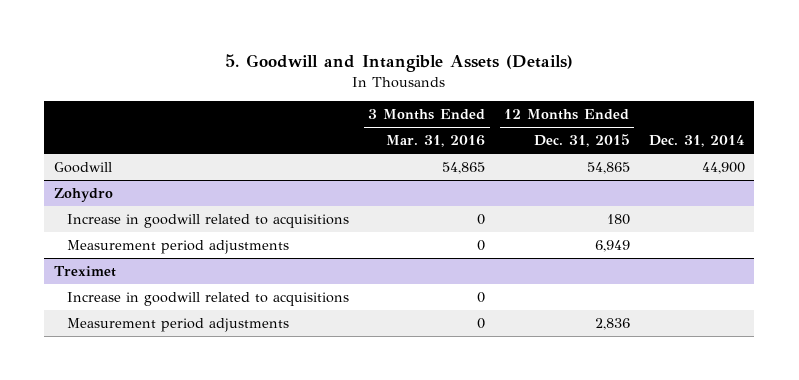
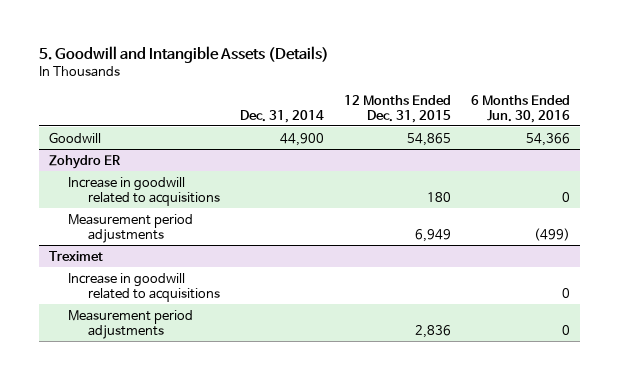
- | 3 Months Ended Mar. 31, 2016 | 12 Months Ended Dec. 31, 2015 | Dec. 31, 2014
+ | Dec. 31, 2014 | 12 Months Ended Dec. 31, 2015 | 6 Months Ended Jun. 30, 2016
- Zohydro
+ Zohydro ER

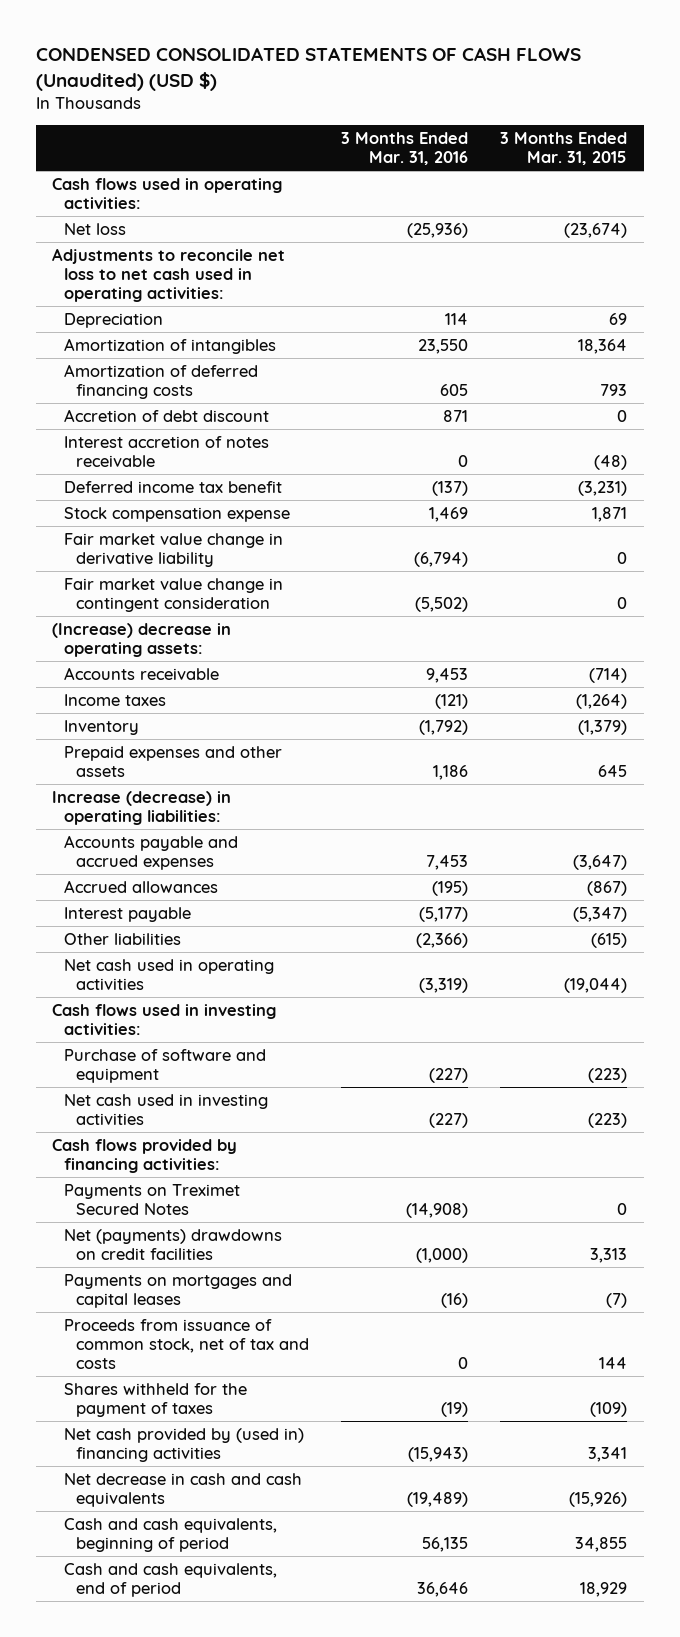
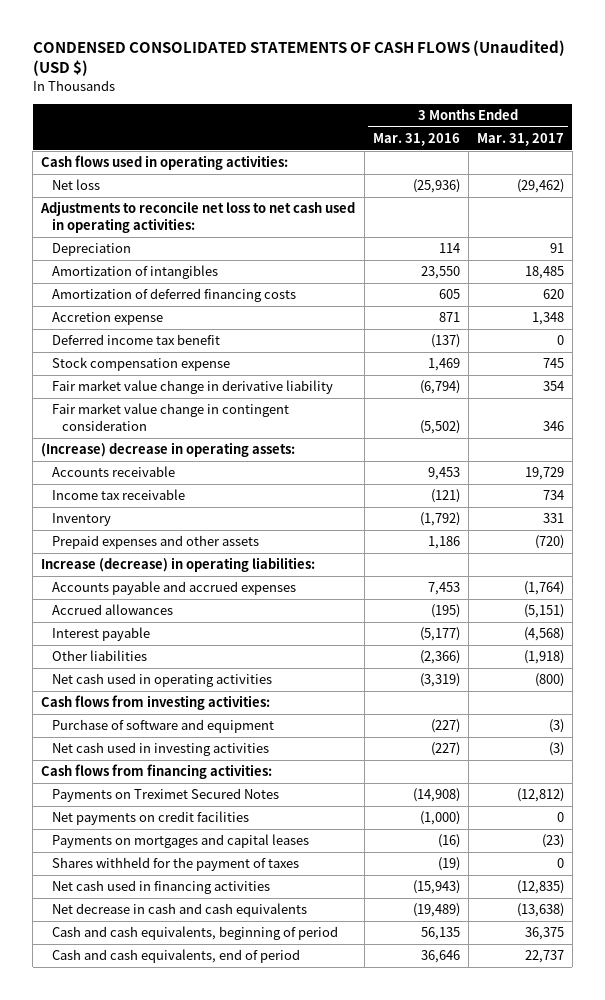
- | 3 Months Ended Mar. 31, 2016 | 3 Months Ended Mar. 31, 2015
+ | 3 Months Ended Mar. 31, 2016 | 3 Months Ended Mar. 31, 2017
- Accretion of debt discount | 871 | 0
- Interest accretion of notes receivable | 0 | (48)
+ Accretion expense | 871 | 1,348
- Income taxes | (121) | (1,264)
+ Income tax receivable | (121) | 734
- Cash flows used in investing activities:
+ Cash flows from investing activities:
- Cash flows provided by financing activities:
+ Cash flows from financing activities:
- Net (payments) drawdowns on credit facilities | (1,000) | 3,313
+ Net payments on credit facilities | (1,000) | 0
- Proceeds from issuance of common stock, net of tax and costs | 0 | 144
- Net cash provided by (used in) financing activities | (15,943) | 3,341
+ Net cash used in financing activities | (15,943) | (12,835)

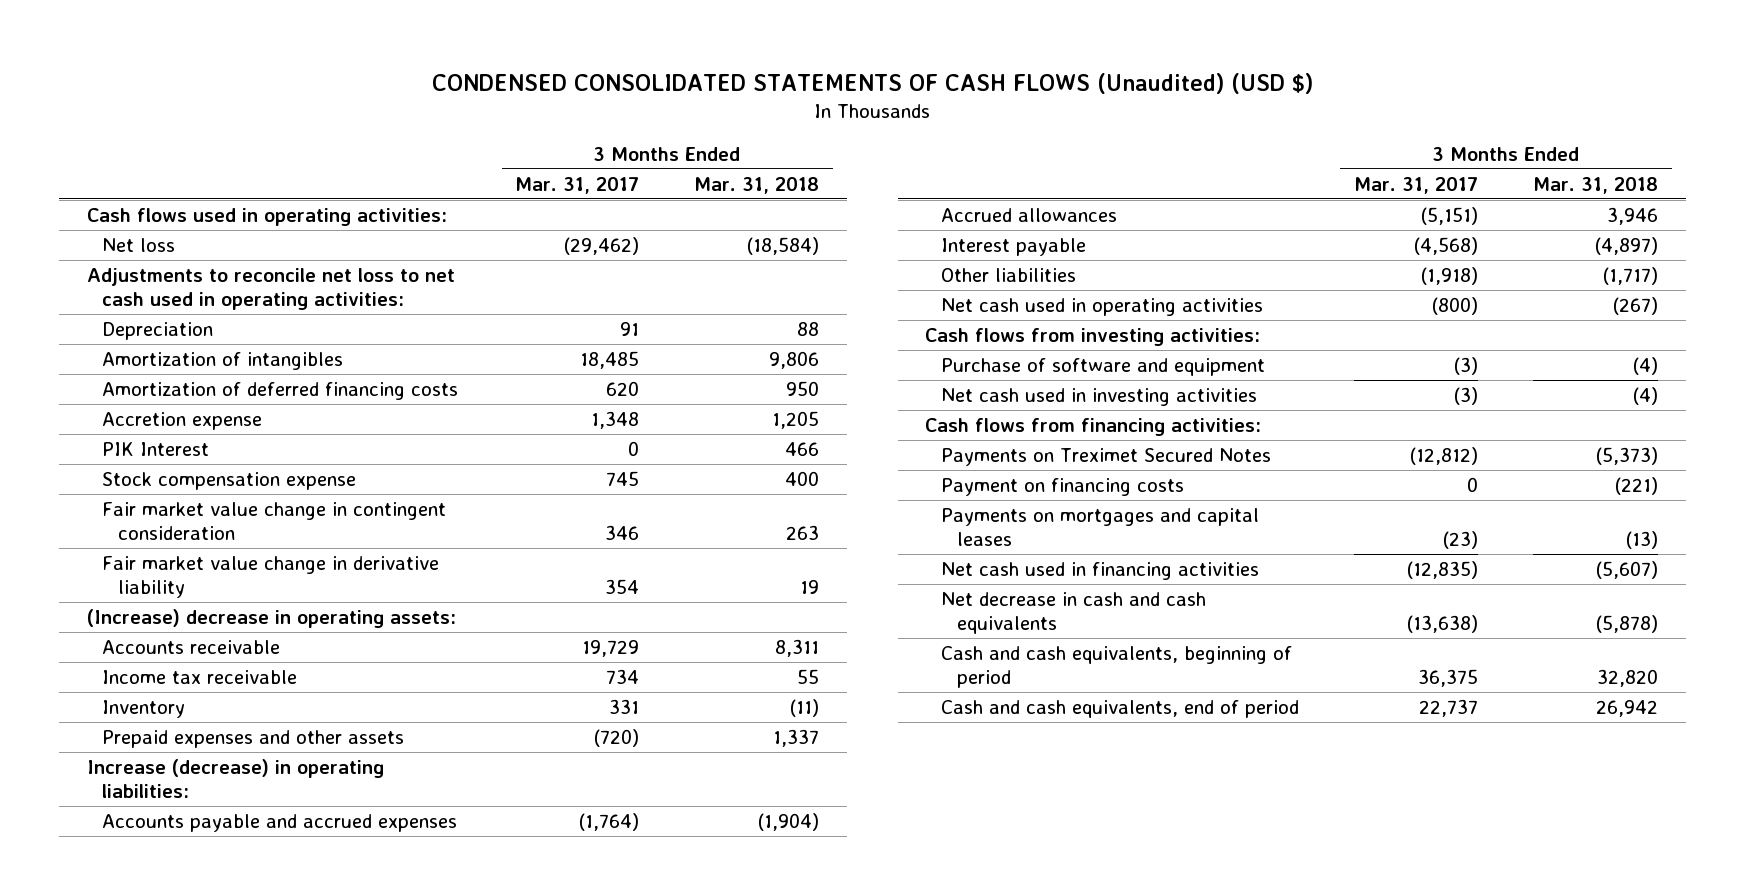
- | 3 Months Ended Mar. 31, 2016 | 3 Months Ended Mar. 31, 2017
+ | 3 Months Ended Mar. 31, 2017 | 3 Months Ended Mar. 31, 2018
- Deferred income tax benefit | (137) | 0
+ PIK Interest | 0 | 466
moved down: Fair market value change in derivative liability | 354 | 19
- Net payments on credit facilities | (1,000) | 0
+ Payment on financing costs | 0 | (221)
- Shares withheld for the payment of taxes | (19) | 0

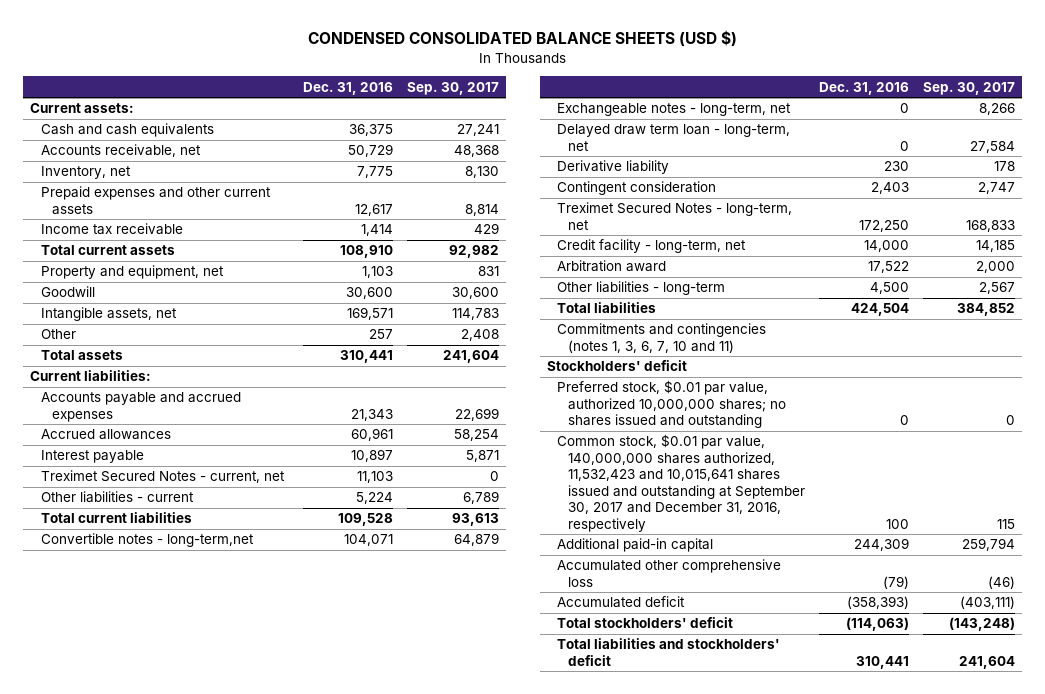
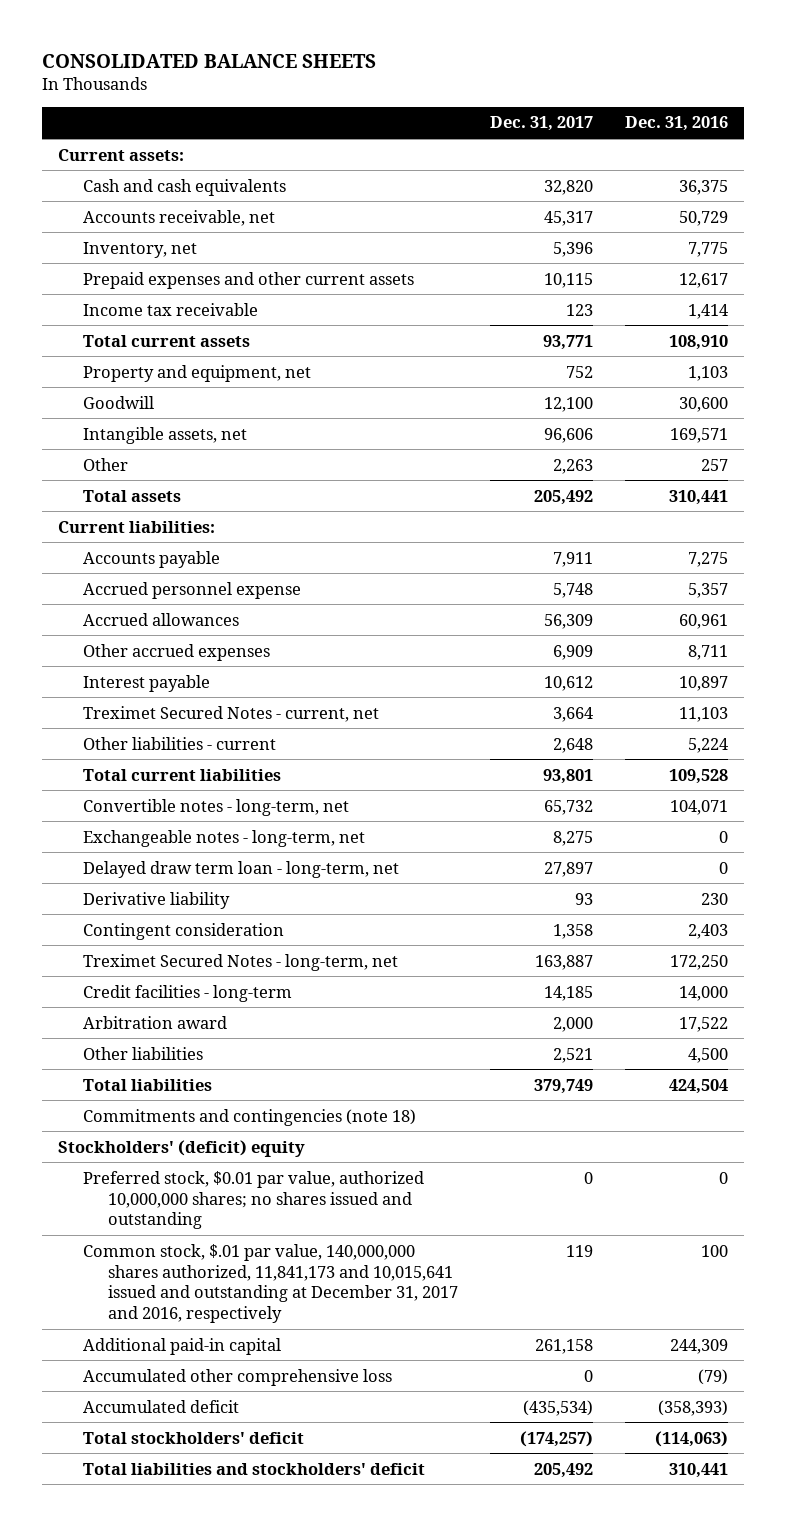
- CONDENSED CONSOLIDATED BALANCE SHEETS (USD $)
+ CONSOLIDATED BALANCE SHEETS
- | Dec. 31, 2016 | Sep. 30, 2017
+ | Dec. 31, 2017 | Dec. 31, 2016
- Accounts payable and accrued expenses | 21,343 | 22,699
+ Accounts payable | 7,911 | 7,275
+ Accrued personnel expense | 5,748 | 5,357
+ Other accrued expenses | 6,909 | 8,711
- Convertible notes - long-term,net | 104,071 | 64,879
+ Convertible notes - long-term, net | 65,732 | 104,071
- Credit facility - long-term, net | 14,000 | 14,185
+ Credit facilities - long-term | 14,185 | 14,000
- Other liabilities - long-term | 4,500 | 2,567
+ Other liabilities | 2,521 | 4,500
- Commitments and contingencies (notes 1, 3, 6, 7, 10 and 11)
- Stockholders' deficit
+ Commitments and contingencies (note 18)
+ Stockholders' (deficit) equity
- Common stock, $0.01 par value, 140,000,000 shares authorized, 11,532,423 and 10,015,641 shares issued and outstanding at September 30, 2017 and December 31, 2016, respectively | 100 | 115
+ Common stock, $.01 par value, 140,000,000 shares authorized, 11,841,173 and 10,015,641 issued and outstanding at December 31, 2017 and 2016, respectively | 119 | 100

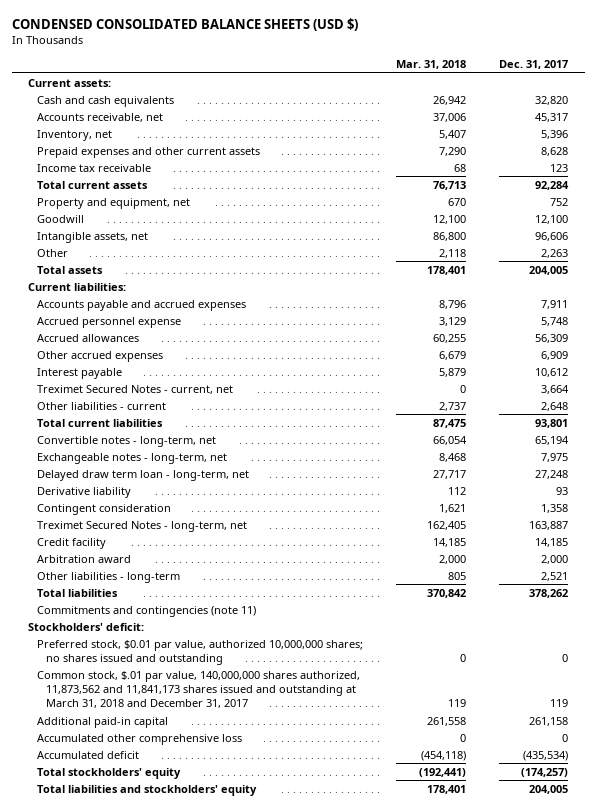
- CONSOLIDATED BALANCE SHEETS
+ CONDENSED CONSOLIDATED BALANCE SHEETS (USD $)
- | Dec. 31, 2017 | Dec. 31, 2016
+ | Mar. 31, 2018 | Dec. 31, 2017
- Prepaid expenses and other current assets | 10,115 | 12,617
+ Prepaid expenses and other current assets | 7,290 | 8,628
- Total current assets | 93,771 | 108,910
+ Total current assets | 76,713 | 92,284
- Total assets | 205,492 | 310,441
+ Total assets | 178,401 | 204,005
- Accounts payable | 7,911 | 7,275
+ Accounts payable and accrued expenses | 8,796 | 7,911
- Convertible notes - long-term, net | 65,732 | 104,071
- Exchangeable notes - long-term, net | 8,275 | 0
- Delayed draw term loan - long-term, net | 27,897 | 0
+ Convertible notes - long-term, net | 66,054 | 65,194
+ Exchangeable notes - long-term, net | 8,468 | 7,975
+ Delayed draw term loan - long-term, net | 27,717 | 27,248
- Credit facilities - long-term | 14,185 | 14,000
+ Credit facility | 14,185 | 14,185
- Other liabilities | 2,521 | 4,500
- Total liabilities | 379,749 | 424,504
- Commitments and contingencies (note 18)
- Stockholders' (deficit) equity
+ Other liabilities - long-term | 805 | 2,521
+ Total liabilities | 370,842 | 378,262
+ Commitments and contingencies (note 11)
+ Stockholders' deficit:
- Common stock, $.01 par value, 140,000,000 shares authorized, 11,841,173 and 10,015,641 issued and outstanding at December 31, 2017 and 2016, respectively | 119 | 100
+ Common stock, $.01 par value, 140,000,000 shares authorized, 11,873,562 and 11,841,173 shares issued and outstanding at March 31, 2018 and December 31, 2017 | 119 | 119
- Total stockholders' deficit | (174,257) | (114,063)
- Total liabilities and stockholders' deficit | 205,492 | 310,441
+ Total stockholders' equity | (192,441) | (174,257)
+ Total liabilities and stockholders' equity | 178,401 | 204,005

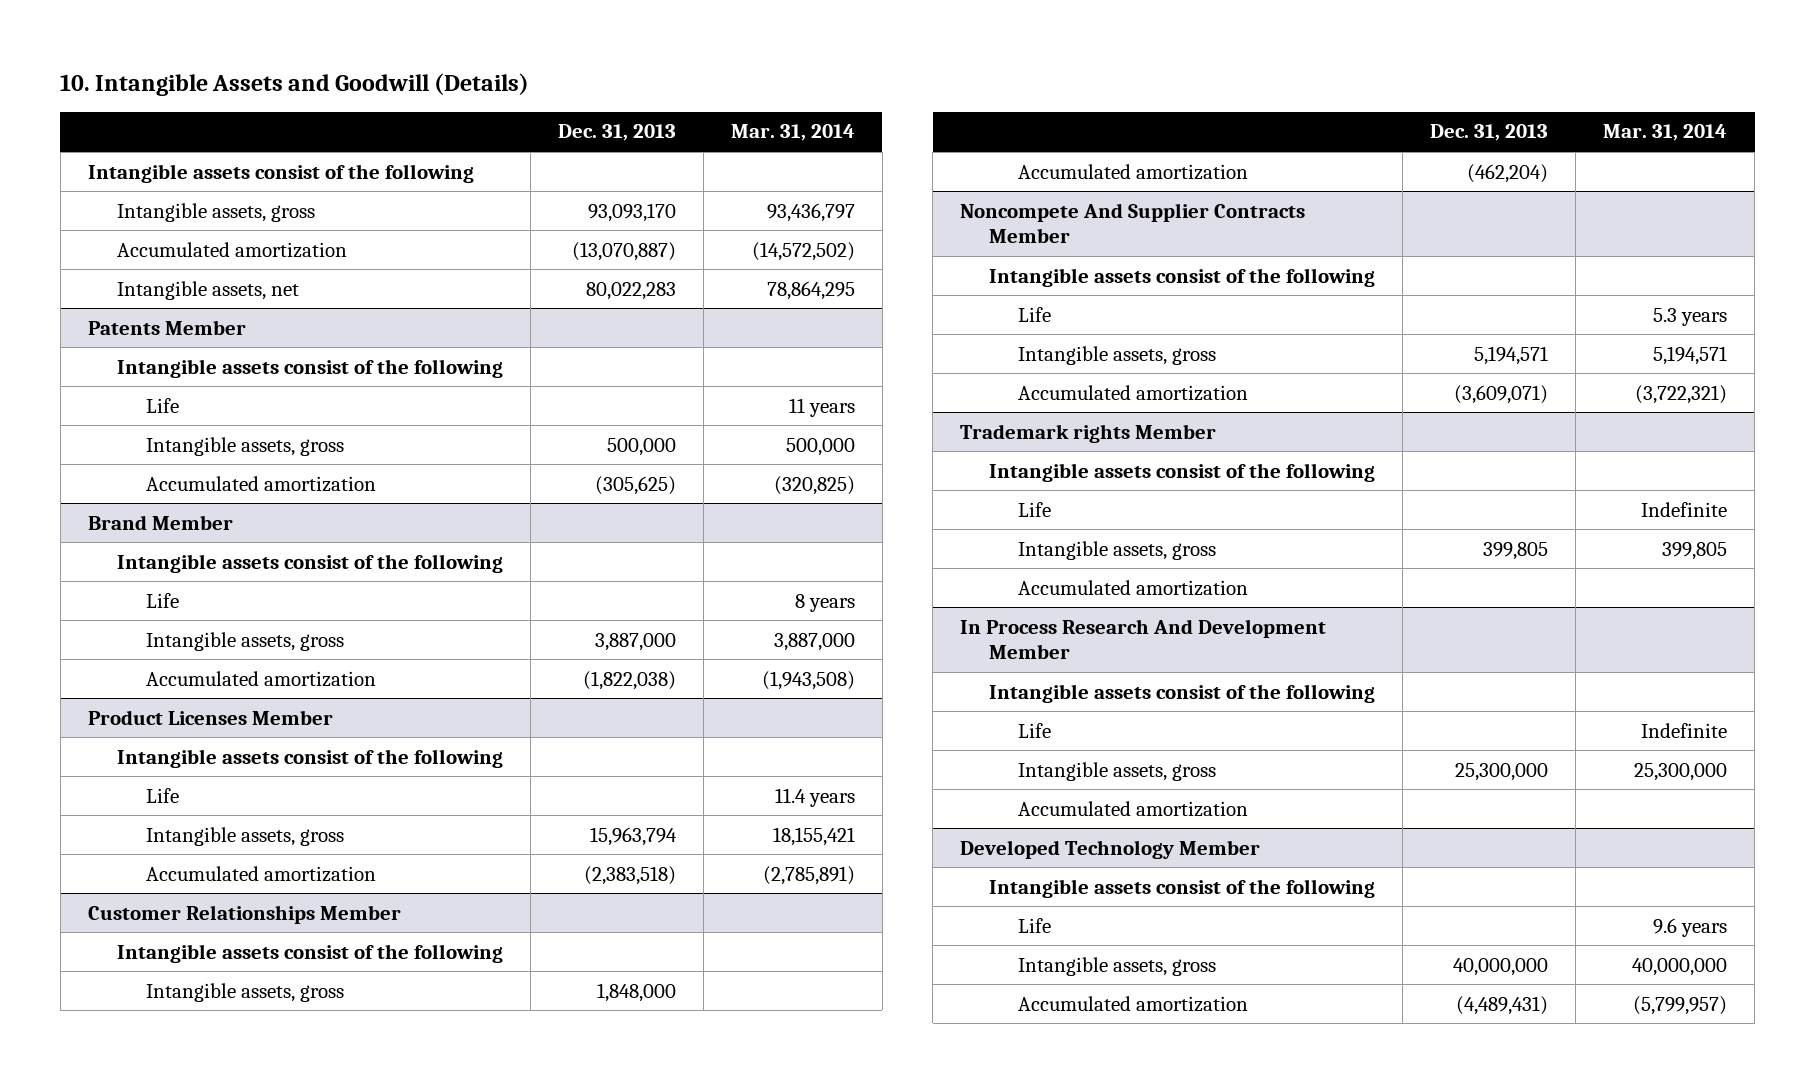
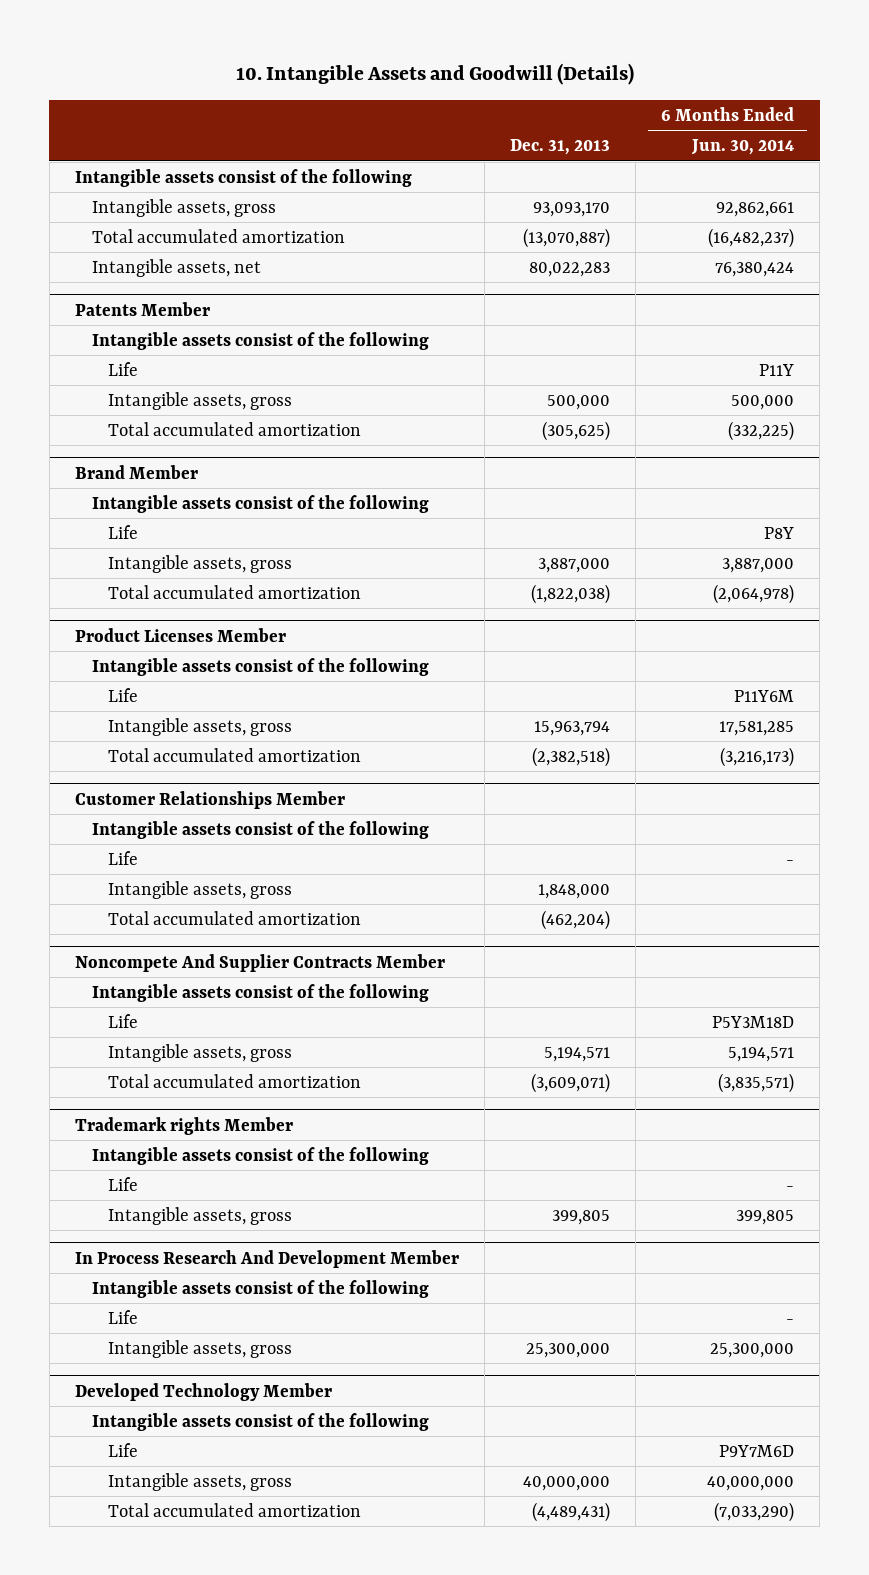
- | Dec. 31, 2013 | Mar. 31, 2014
+ | Dec. 31, 2013 | 6 Months Ended Jun. 30, 2014
- Accumulated amortization | (13,070,887) | (14,572,502)
+ Total accumulated amortization | (13,070,887) | (16,482,237)
@ Patents Member
- Accumulated amortization | (305,625) | (320,825)
+ Total accumulated amortization | (305,625) | (332,225)
@ Brand Member
- Accumulated amortization | (1,822,038) | (1,943,508)
+ Total accumulated amortization | (1,822,038) | (2,064,978)
@ Product Licenses Member
- Accumulated amortization | (2,383,518) | (2,785,891)
+ Total accumulated amortization | (2,382,518) | (3,216,173)
@ Customer Relationships Member
+ Life | | -
- Accumulated amortization | (462,204) |
+ Total accumulated amortization | (462,204) |
@ Noncompete And Supplier Contracts Member
- Accumulated amortization | (3,609,071) | (3,722,321)
+ Total accumulated amortization | (3,609,071) | (3,835,571)
@ Trademark rights Member
- Accumulated amortization
@ In Process Research And Development Member
- Accumulated amortization
@ Developed Technology Member
- Accumulated amortization | (4,489,431) | (5,799,957)
+ Total accumulated amortization | (4,489,431) | (7,033,290)

